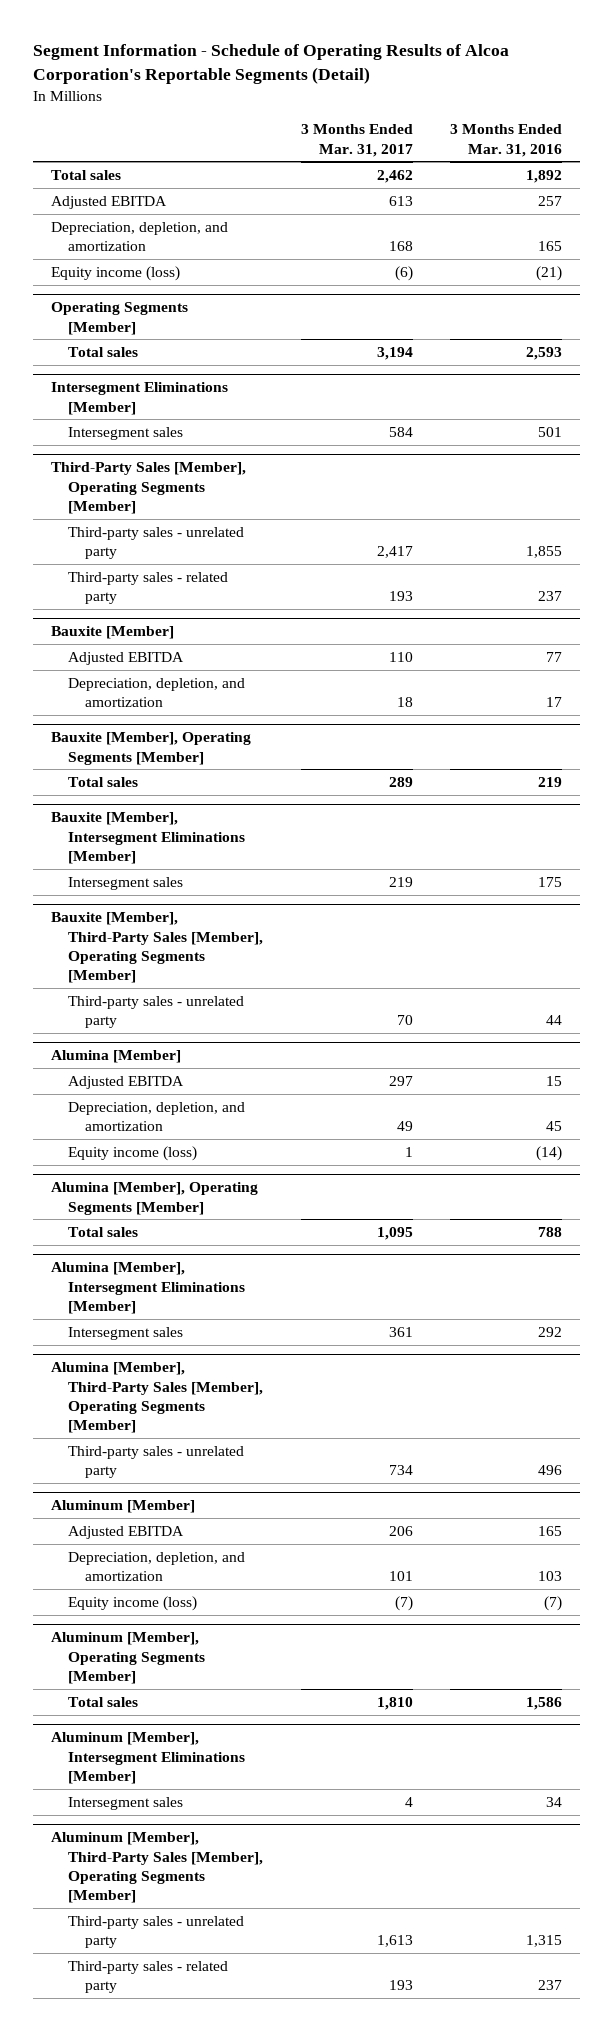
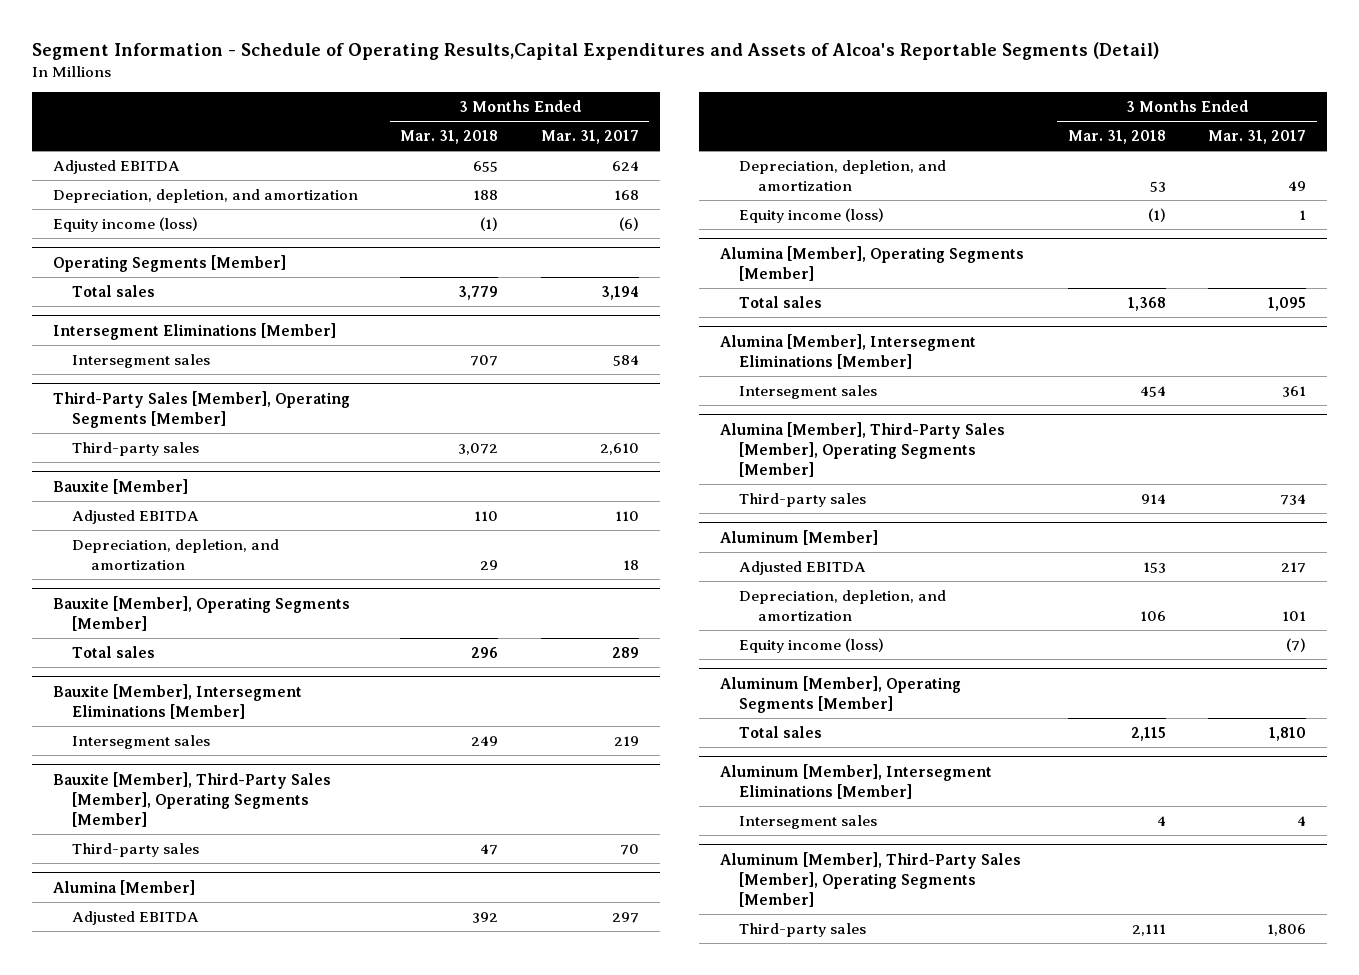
- Segment Information - Schedule of Operating Results of Alcoa Corporation's Reportable Segments (Detail)
+ Segment Information - Schedule of Operating Results,Capital Expenditures and Assets of Alcoa's Reportable Segments (Detail)
- | 3 Months Ended Mar. 31, 2017 | 3 Months Ended Mar. 31, 2016
+ | 3 Months Ended Mar. 31, 2018 | 3 Months Ended Mar. 31, 2017
- Total sales | 2,462 | 1,892
- Adjusted EBITDA | 613 | 257
+ Adjusted EBITDA | 655 | 624
@ Third-Party Sales [Member], Operating Segments [Member]
- Third-party sales - unrelated party | 2,417 | 1,855
- Third-party sales - related party | 193 | 237
+ Third-party sales | 3,072 | 2,610
@ Bauxite [Member], Third-Party Sales [Member], Operating Segments [Member]
- Third-party sales - unrelated party | 70 | 44
+ Third-party sales | 47 | 70
@ Alumina [Member], Third-Party Sales [Member], Operating Segments [Member]
- Third-party sales - unrelated party | 734 | 496
+ Third-party sales | 914 | 734
@ Aluminum [Member]
- Adjusted EBITDA | 206 | 165
+ Adjusted EBITDA | 153 | 217
@ Aluminum [Member], Third-Party Sales [Member], Operating Segments [Member]
- Third-party sales - unrelated party | 1,613 | 1,315
- Third-party sales - related party | 193 | 237
+ Third-party sales | 2,111 | 1,806

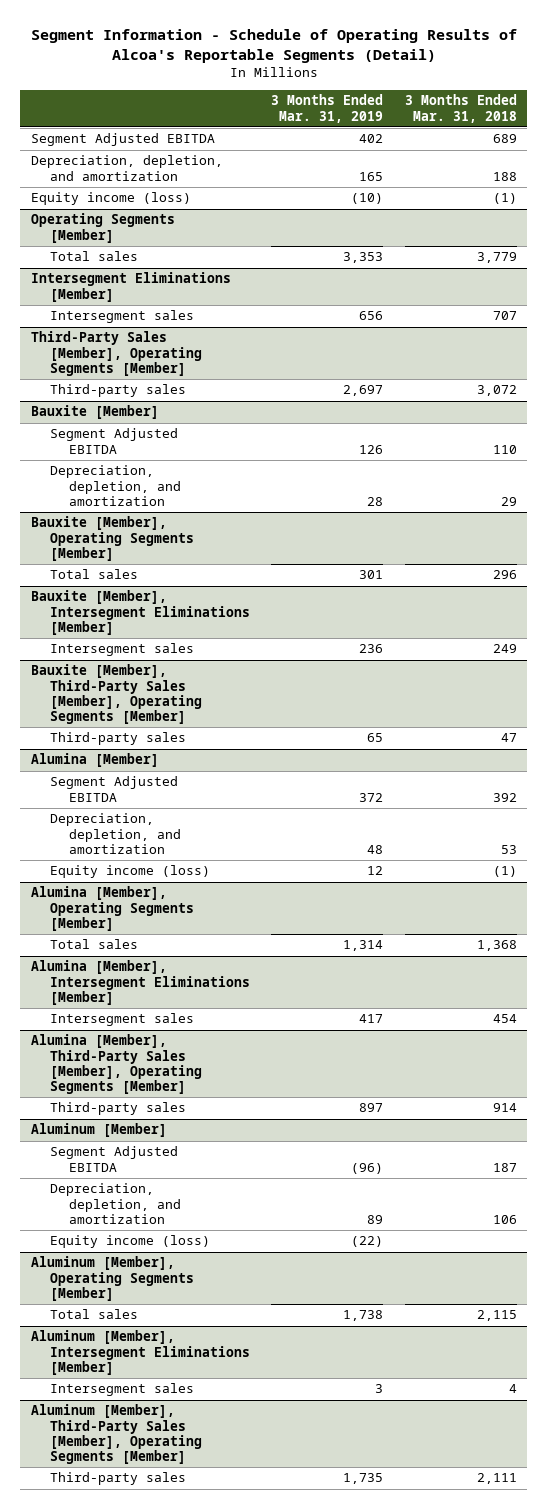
- Segment Information - Schedule of Operating Results,Capital Expenditures and Assets of Alcoa's Reportable Segments (Detail)
+ Segment Information - Schedule of Operating Results of Alcoa's Reportable Segments (Detail)
- | 3 Months Ended Mar. 31, 2018 | 3 Months Ended Mar. 31, 2017
+ | 3 Months Ended Mar. 31, 2019 | 3 Months Ended Mar. 31, 2018
- Adjusted EBITDA | 655 | 624
+ Segment Adjusted EBITDA | 402 | 689
@ Bauxite [Member]
- Adjusted EBITDA | 110 | 110
+ Segment Adjusted EBITDA | 126 | 110
@ Alumina [Member]
- Adjusted EBITDA | 392 | 297
+ Segment Adjusted EBITDA | 372 | 392
@ Aluminum [Member]
- Adjusted EBITDA | 153 | 217
+ Segment Adjusted EBITDA | (96) | 187

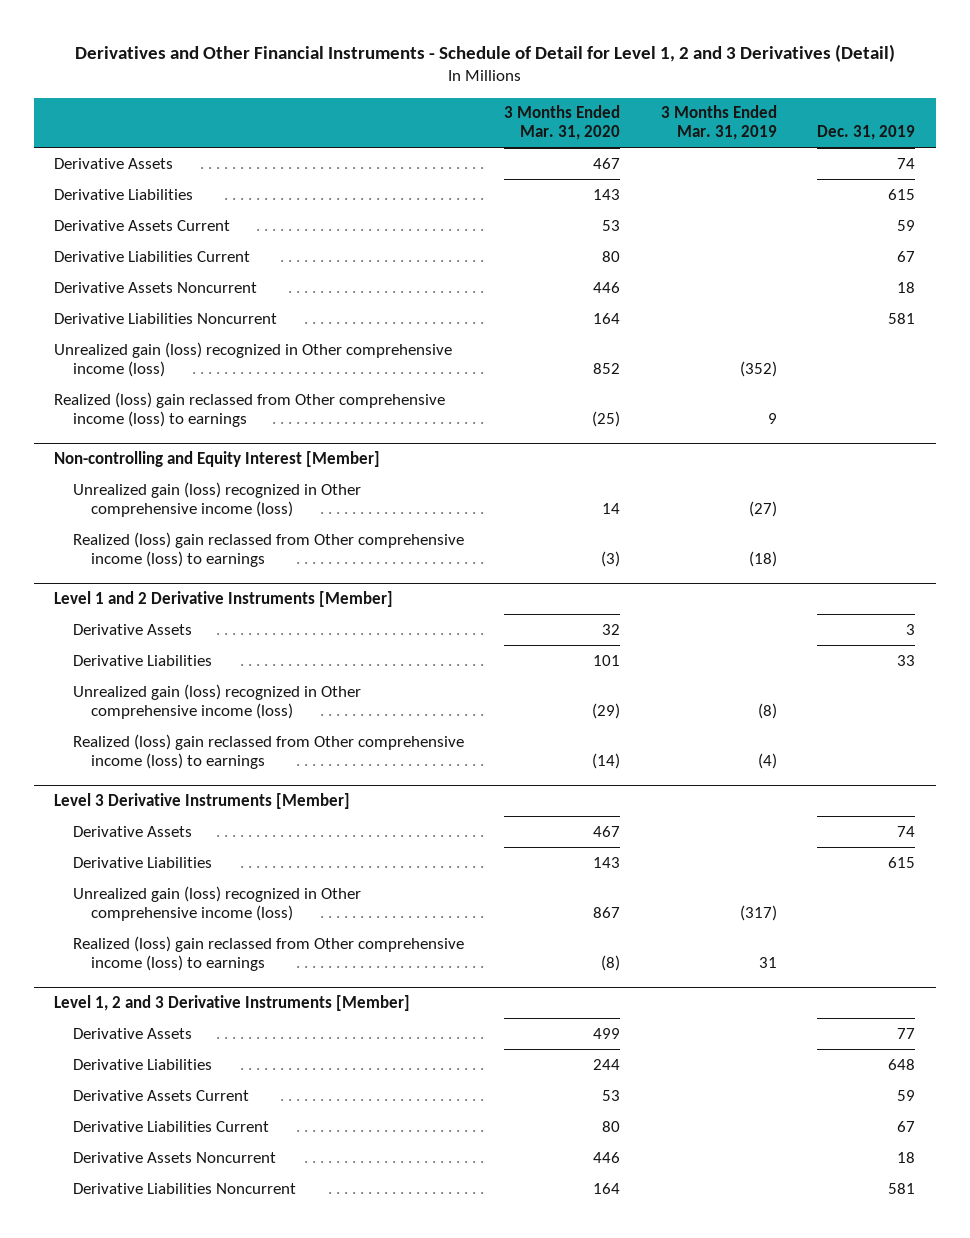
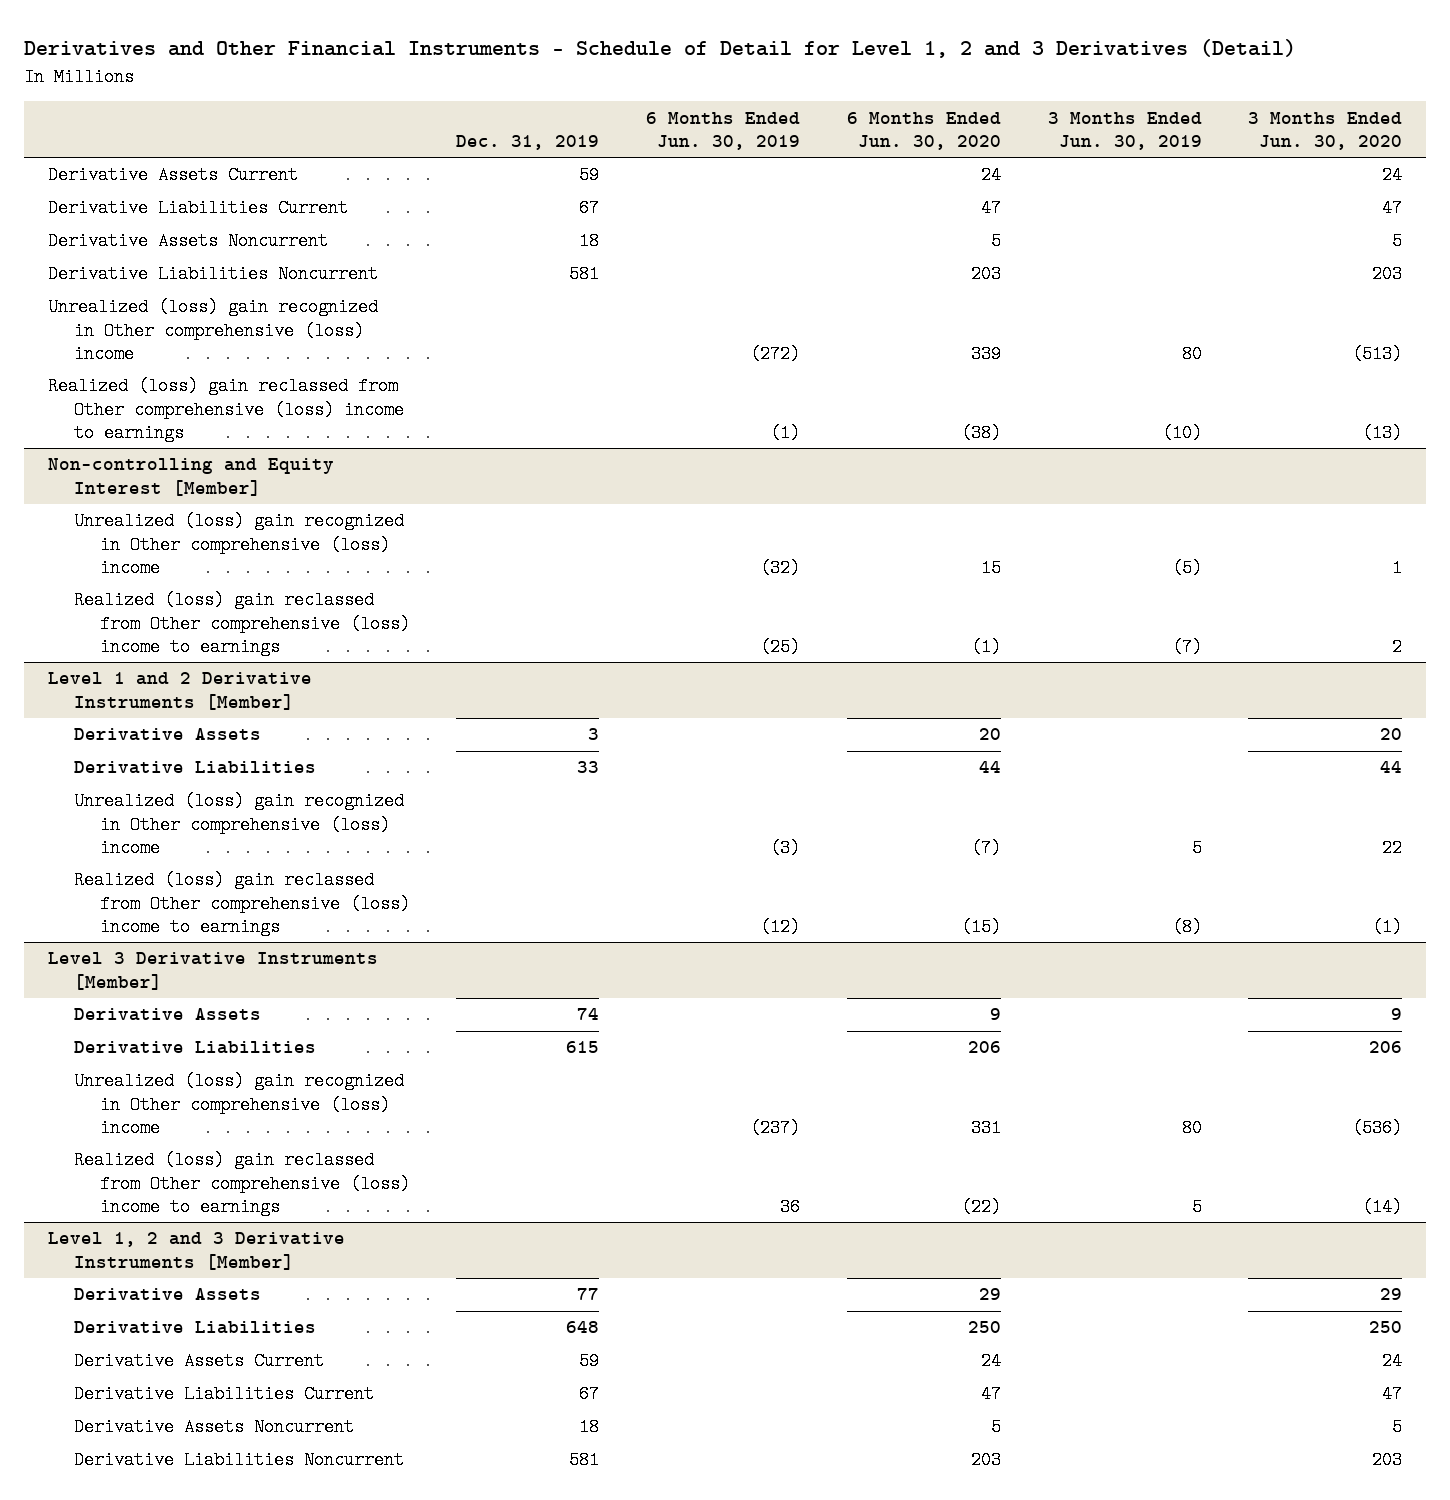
- | 3 Months Ended Mar. 31, 2020 | 3 Months Ended Mar. 31, 2019 | Dec. 31, 2019
+ | Dec. 31, 2019 | 6 Months Ended Jun. 30, 2019 | 6 Months Ended Jun. 30, 2020 | 3 Months Ended Jun. 30, 2019 | 3 Months Ended Jun. 30, 2020
- Derivative Assets | 467 | | 74
- Derivative Liabilities | 143 | | 615
- Unrealized gain (loss) recognized in Other comprehensive income (loss) | 852 | (352) |
- Realized (loss) gain reclassed from Other comprehensive income (loss) to earnings | (25) | 9 |
+ Unrealized (loss) gain recognized in Other comprehensive (loss) income | | (272) | 339 | 80 | (513)
+ Realized (loss) gain reclassed from Other comprehensive (loss) income to earnings | | (1) | (38) | (10) | (13)
@ Non-controlling and Equity Interest [Member]
- Unrealized gain (loss) recognized in Other comprehensive income (loss) | 14 | (27) |
- Realized (loss) gain reclassed from Other comprehensive income (loss) to earnings | (3) | (18) |
+ Unrealized (loss) gain recognized in Other comprehensive (loss) income | | (32) | 15 | (5) | 1
+ Realized (loss) gain reclassed from Other comprehensive (loss) income to earnings | | (25) | (1) | (7) | 2
@ Level 1 and 2 Derivative Instruments [Member]
- Unrealized gain (loss) recognized in Other comprehensive income (loss) | (29) | (8) |
- Realized (loss) gain reclassed from Other comprehensive income (loss) to earnings | (14) | (4) |
+ Unrealized (loss) gain recognized in Other comprehensive (loss) income | | (3) | (7) | 5 | 22
+ Realized (loss) gain reclassed from Other comprehensive (loss) income to earnings | | (12) | (15) | (8) | (1)
@ Level 3 Derivative Instruments [Member]
- Unrealized gain (loss) recognized in Other comprehensive income (loss) | 867 | (317) |
- Realized (loss) gain reclassed from Other comprehensive income (loss) to earnings | (8) | 31 |
+ Unrealized (loss) gain recognized in Other comprehensive (loss) income | | (237) | 331 | 80 | (536)
+ Realized (loss) gain reclassed from Other comprehensive (loss) income to earnings | | 36 | (22) | 5 | (14)

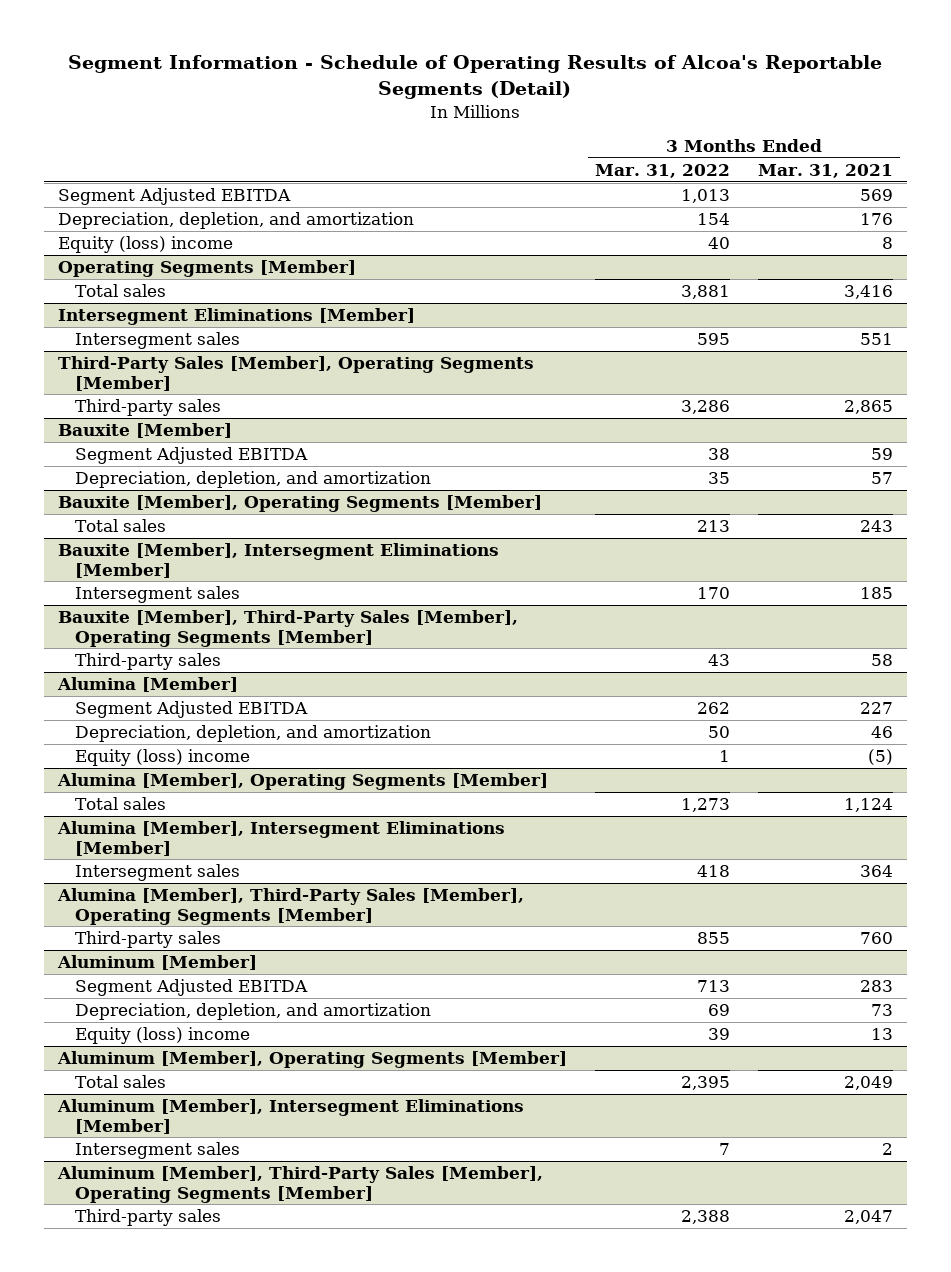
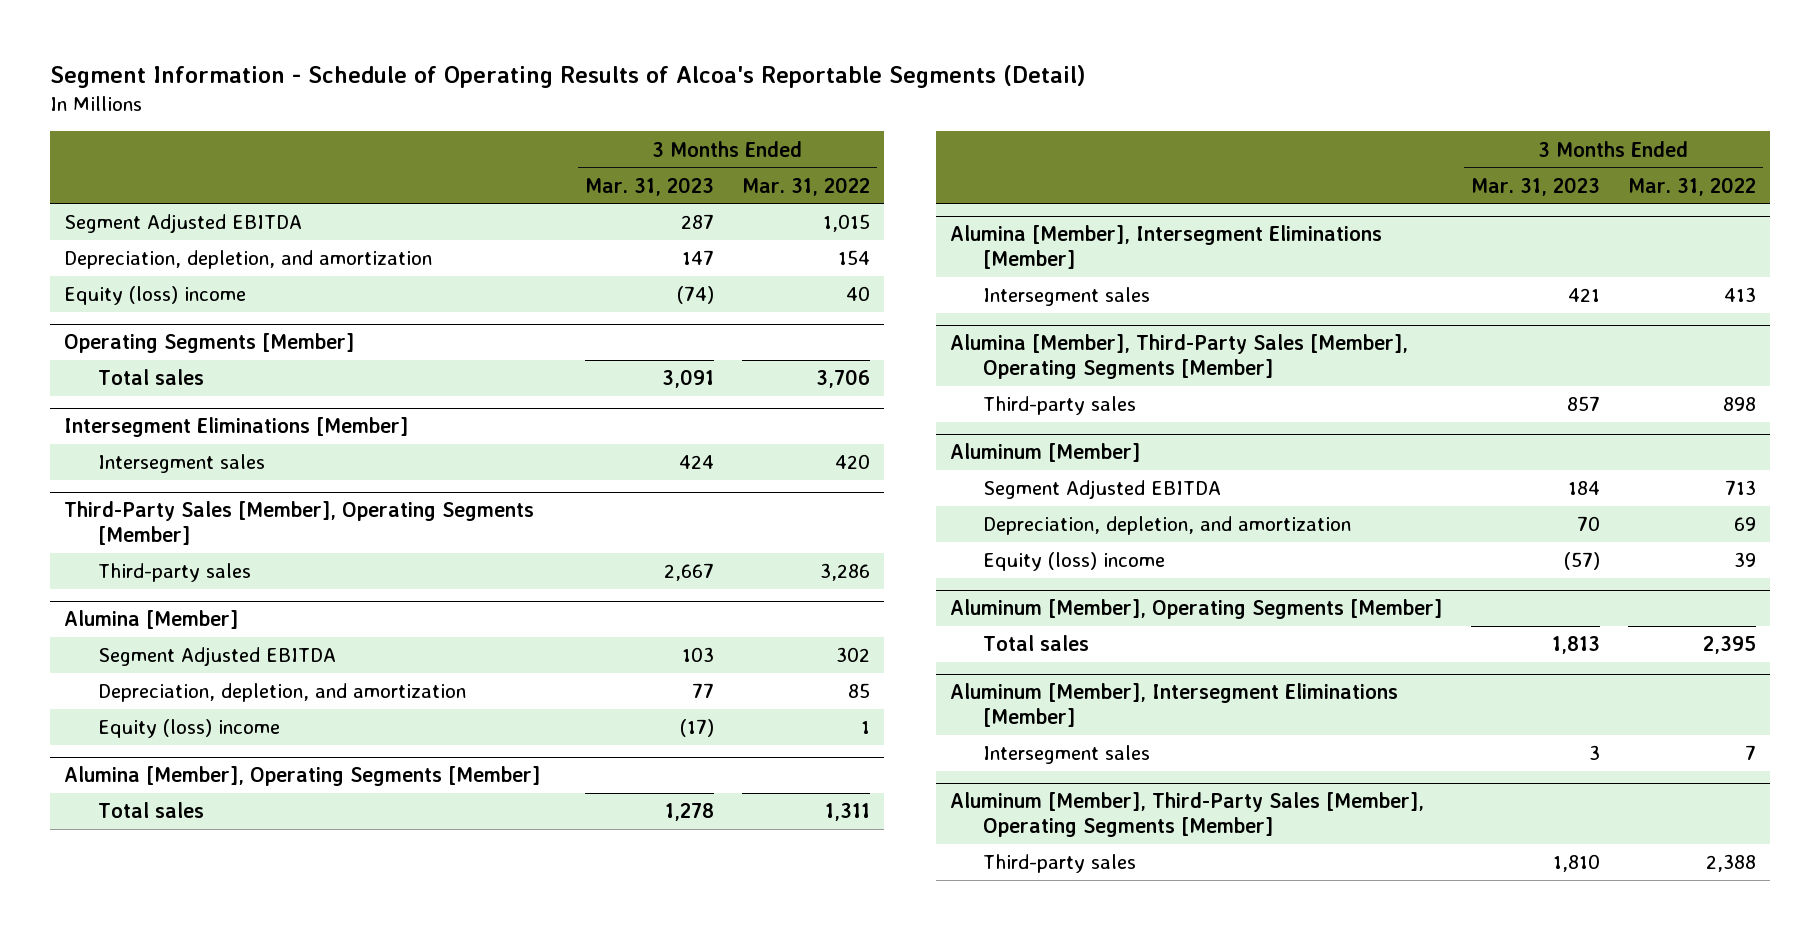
- | 3 Months Ended Mar. 31, 2022 | 3 Months Ended Mar. 31, 2021
+ | 3 Months Ended Mar. 31, 2023 | 3 Months Ended Mar. 31, 2022
- Segment Adjusted EBITDA | 1,013 | 569
+ Segment Adjusted EBITDA | 287 | 1,015
@ Operating Segments [Member]
- Total sales | 3,881 | 3,416
+ Total sales | 3,091 | 3,706
@ Intersegment Eliminations [Member]
- Intersegment sales | 595 | 551
+ Intersegment sales | 424 | 420
- Bauxite [Member]
- Segment Adjusted EBITDA | 38 | 59
- Depreciation, depletion, and amortization | 35 | 57
- Bauxite [Member], Operating Segments [Member]
- Total sales | 213 | 243
- Bauxite [Member], Intersegment Eliminations [Member]
- Intersegment sales | 170 | 185
- Bauxite [Member], Third-Party Sales [Member], Operating Segments [Member]
- Third-party sales | 43 | 58
@ Alumina [Member]
- Segment Adjusted EBITDA | 262 | 227
- Depreciation, depletion, and amortization | 50 | 46
+ Segment Adjusted EBITDA | 103 | 302
+ Depreciation, depletion, and amortization | 77 | 85
@ Alumina [Member], Operating Segments [Member]
- Total sales | 1,273 | 1,124
+ Total sales | 1,278 | 1,311
@ Alumina [Member], Intersegment Eliminations [Member]
- Intersegment sales | 418 | 364
+ Intersegment sales | 421 | 413
@ Alumina [Member], Third-Party Sales [Member], Operating Segments [Member]
- Third-party sales | 855 | 760
+ Third-party sales | 857 | 898

